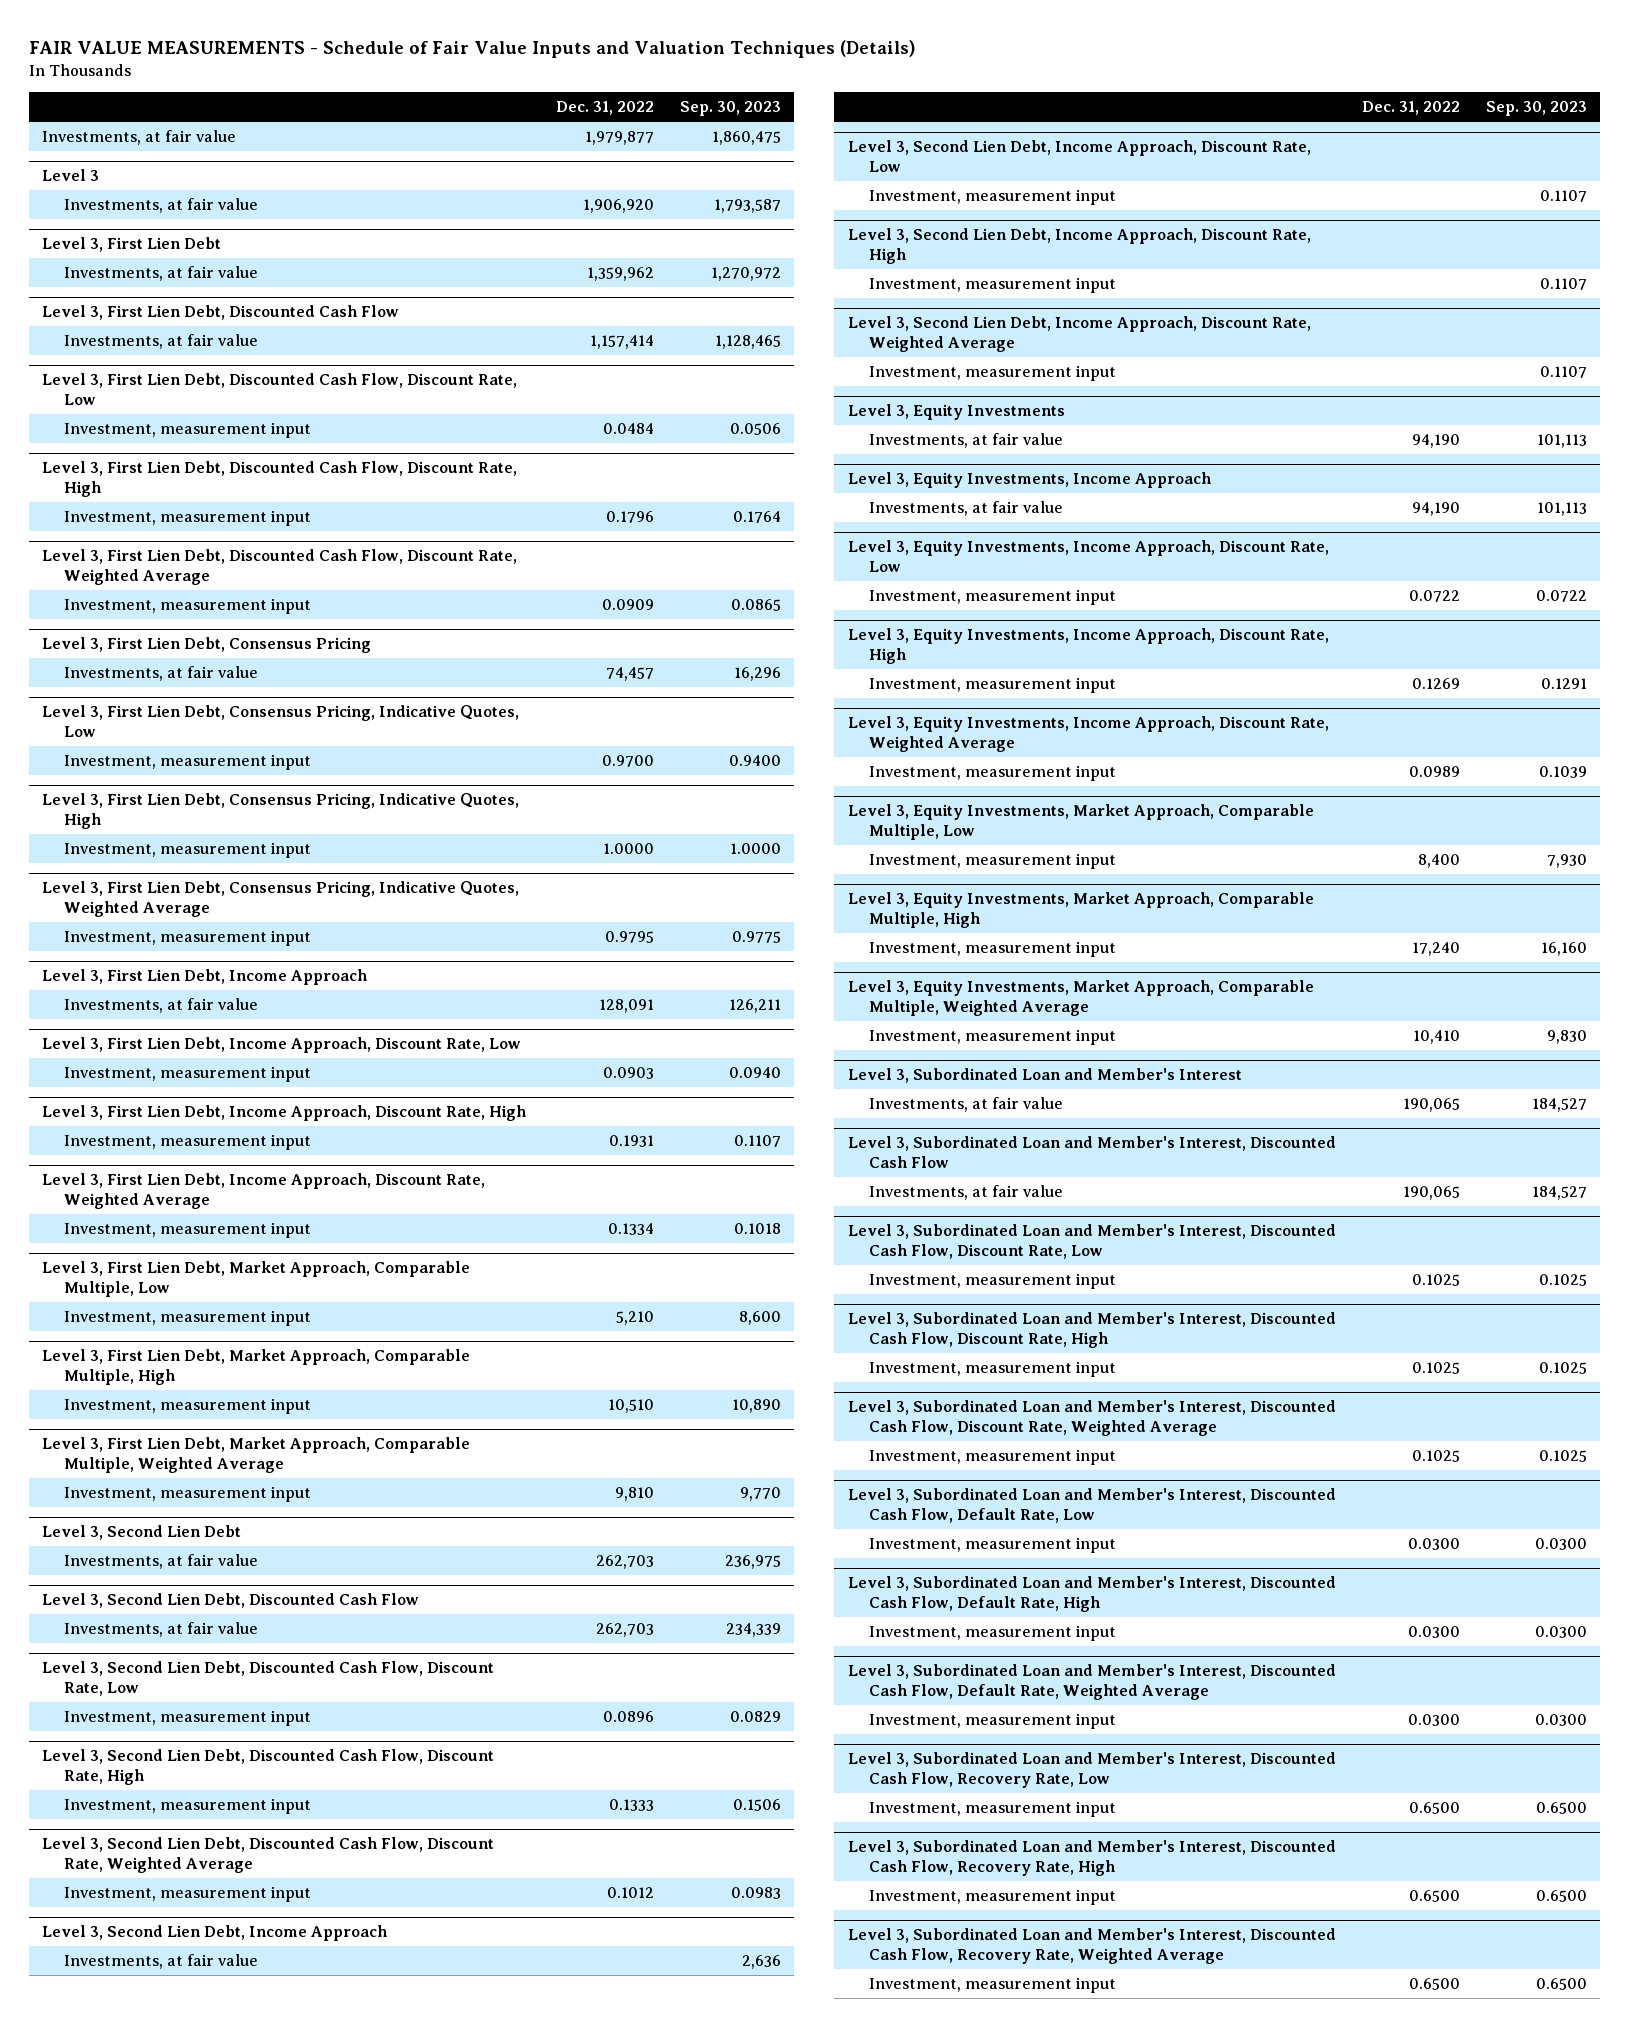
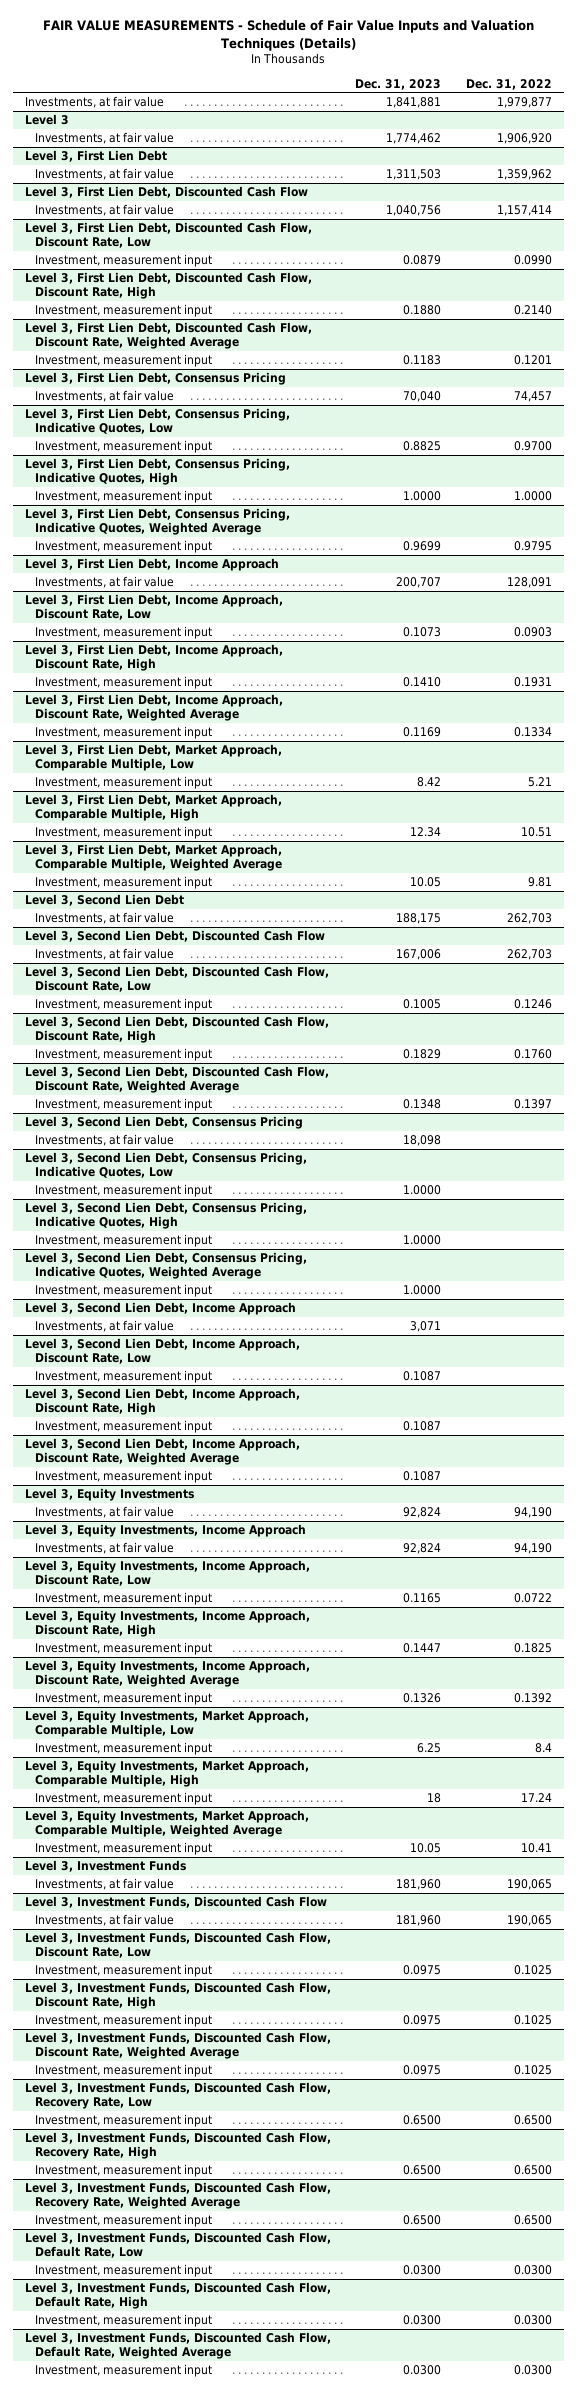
- | Dec. 31, 2022 | Sep. 30, 2023
+ | Dec. 31, 2023 | Dec. 31, 2022
@ Level 3, First Lien Debt, Discounted Cash Flow, Discount Rate, Low
- Investment, measurement input | 0.0484 | 0.0506
+ Investment, measurement input | 0.0879 | 0.0990
@ Level 3, First Lien Debt, Discounted Cash Flow, Discount Rate, High
- Investment, measurement input | 0.1796 | 0.1764
+ Investment, measurement input | 0.1880 | 0.2140
@ Level 3, First Lien Debt, Discounted Cash Flow, Discount Rate, Weighted Average
- Investment, measurement input | 0.0909 | 0.0865
+ Investment, measurement input | 0.1183 | 0.1201
@ Level 3, First Lien Debt, Market Approach, Comparable Multiple, Low
- Investment, measurement input | 5,210 | 8,600
+ Investment, measurement input | 8.42 | 5.21
@ Level 3, First Lien Debt, Market Approach, Comparable Multiple, High
- Investment, measurement input | 10,510 | 10,890
+ Investment, measurement input | 12.34 | 10.51
@ Level 3, First Lien Debt, Market Approach, Comparable Multiple, Weighted Average
- Investment, measurement input | 9,810 | 9,770
+ Investment, measurement input | 10.05 | 9.81
@ Level 3, Second Lien Debt, Discounted Cash Flow, Discount Rate, Low
- Investment, measurement input | 0.0896 | 0.0829
+ Investment, measurement input | 0.1005 | 0.1246
@ Level 3, Second Lien Debt, Discounted Cash Flow, Discount Rate, High
- Investment, measurement input | 0.1333 | 0.1506
+ Investment, measurement input | 0.1829 | 0.1760
@ Level 3, Second Lien Debt, Discounted Cash Flow, Discount Rate, Weighted Average
- Investment, measurement input | 0.1012 | 0.0983
+ Investment, measurement input | 0.1348 | 0.1397
+ Level 3, Second Lien Debt, Consensus Pricing
+ Investments, at fair value | 18,098 |
+ Level 3, Second Lien Debt, Consensus Pricing, Indicative Quotes, Low
+ Investment, measurement input | 1.0000 |
+ Level 3, Second Lien Debt, Consensus Pricing, Indicative Quotes, High
+ Investment, measurement input | 1.0000 |
+ Level 3, Second Lien Debt, Consensus Pricing, Indicative Quotes, Weighted Average
+ Investment, measurement input | 1.0000 |
@ Level 3, Equity Investments, Income Approach, Discount Rate, High
- Investment, measurement input | 0.1269 | 0.1291
+ Investment, measurement input | 0.1447 | 0.1825
@ Level 3, Equity Investments, Income Approach, Discount Rate, Weighted Average
- Investment, measurement input | 0.0989 | 0.1039
+ Investment, measurement input | 0.1326 | 0.1392
@ Level 3, Equity Investments, Market Approach, Comparable Multiple, Low
- Investment, measurement input | 8,400 | 7,930
+ Investment, measurement input | 6.25 | 8.4
@ Level 3, Equity Investments, Market Approach, Comparable Multiple, High
- Investment, measurement input | 17,240 | 16,160
+ Investment, measurement input | 18 | 17.24
@ Level 3, Equity Investments, Market Approach, Comparable Multiple, Weighted Average
- Investment, measurement input | 10,410 | 9,830
- Level 3, Subordinated Loan and Member's Interest
@ Level 3, Equity Investments, Market Approach, Comparable Multiple, Weighted Average
+ Investment, measurement input | 10.05 | 10.41
+ Level 3, Investment Funds
- Level 3, Subordinated Loan and Member's Interest, Discounted Cash Flow
+ Level 3, Investment Funds, Discounted Cash Flow
- Level 3, Subordinated Loan and Member's Interest, Discounted Cash Flow, Discount Rate, Low
+ Level 3, Investment Funds, Discounted Cash Flow, Discount Rate, Low
- Level 3, Subordinated Loan and Member's Interest, Discounted Cash Flow, Discount Rate, High
+ Level 3, Investment Funds, Discounted Cash Flow, Discount Rate, High
- Level 3, Subordinated Loan and Member's Interest, Discounted Cash Flow, Discount Rate, Weighted Average
+ Level 3, Investment Funds, Discounted Cash Flow, Discount Rate, Weighted Average
- Level 3, Subordinated Loan and Member's Interest, Discounted Cash Flow, Default Rate, Low
- Investment, measurement input | 0.0300 | 0.0300
- Level 3, Subordinated Loan and Member's Interest, Discounted Cash Flow, Default Rate, High
- Investment, measurement input | 0.0300 | 0.0300
- Level 3, Subordinated Loan and Member's Interest, Discounted Cash Flow, Default Rate, Weighted Average
- Investment, measurement input | 0.0300 | 0.0300
- Level 3, Subordinated Loan and Member's Interest, Discounted Cash Flow, Recovery Rate, Low
+ Level 3, Investment Funds, Discounted Cash Flow, Recovery Rate, Low
- Level 3, Subordinated Loan and Member's Interest, Discounted Cash Flow, Recovery Rate, High
+ Level 3, Investment Funds, Discounted Cash Flow, Recovery Rate, High
- Level 3, Subordinated Loan and Member's Interest, Discounted Cash Flow, Recovery Rate, Weighted Average
+ Level 3, Investment Funds, Discounted Cash Flow, Recovery Rate, Weighted Average
+ Level 3, Investment Funds, Discounted Cash Flow, Default Rate, Low
+ Investment, measurement input | 0.0300 | 0.0300
+ Level 3, Investment Funds, Discounted Cash Flow, Default Rate, High
+ Investment, measurement input | 0.0300 | 0.0300
+ Level 3, Investment Funds, Discounted Cash Flow, Default Rate, Weighted Average
+ Investment, measurement input | 0.0300 | 0.0300

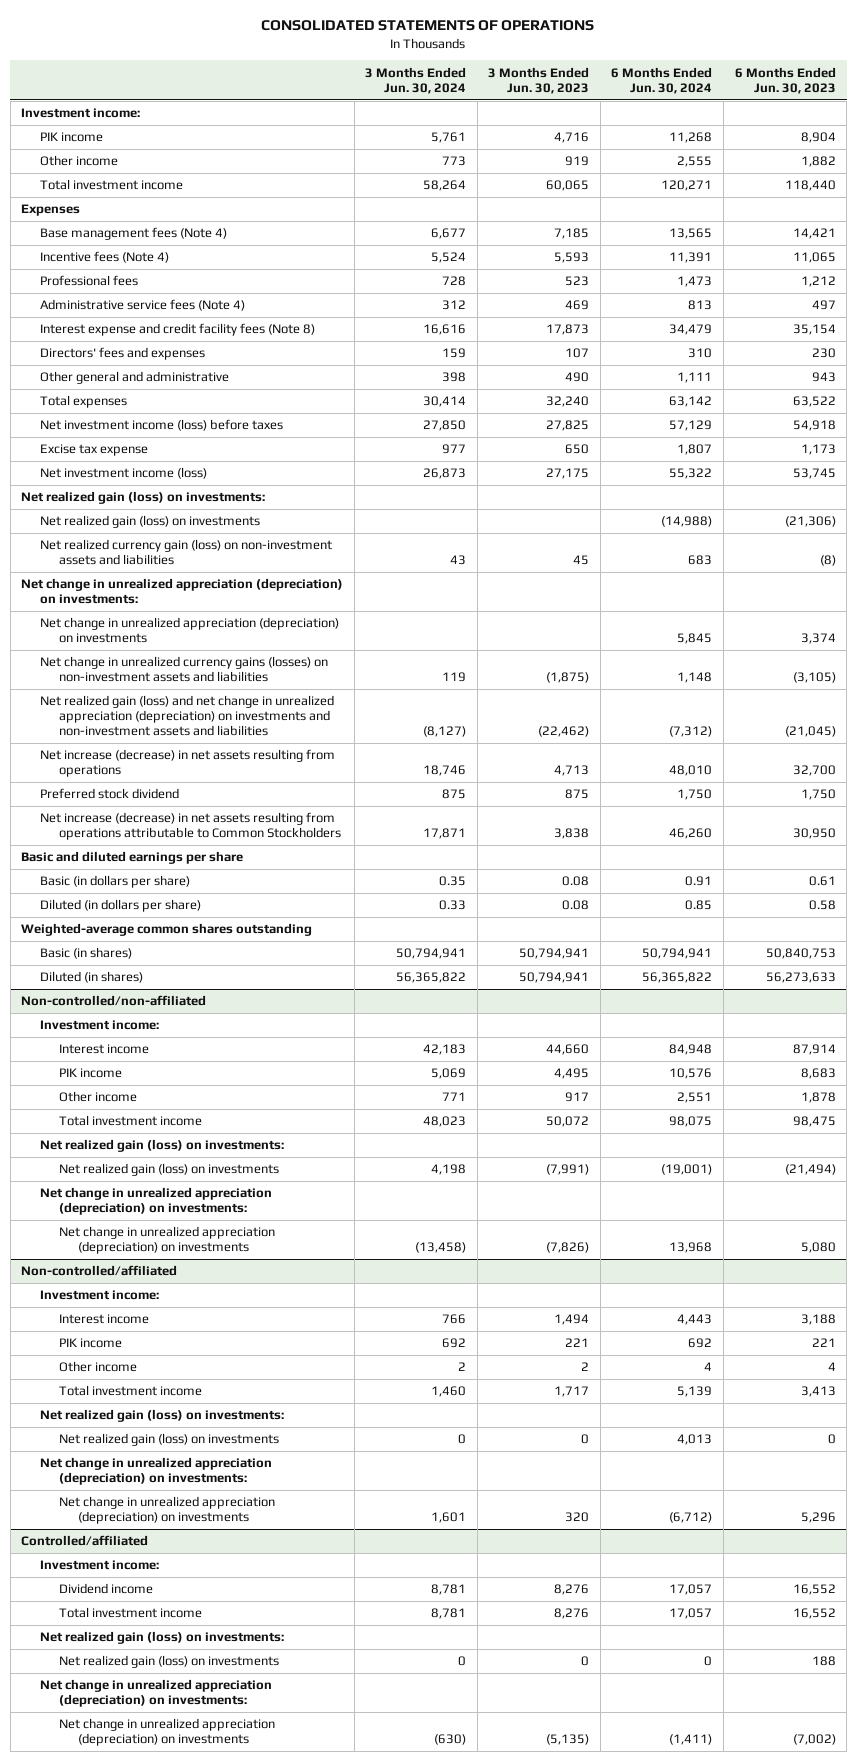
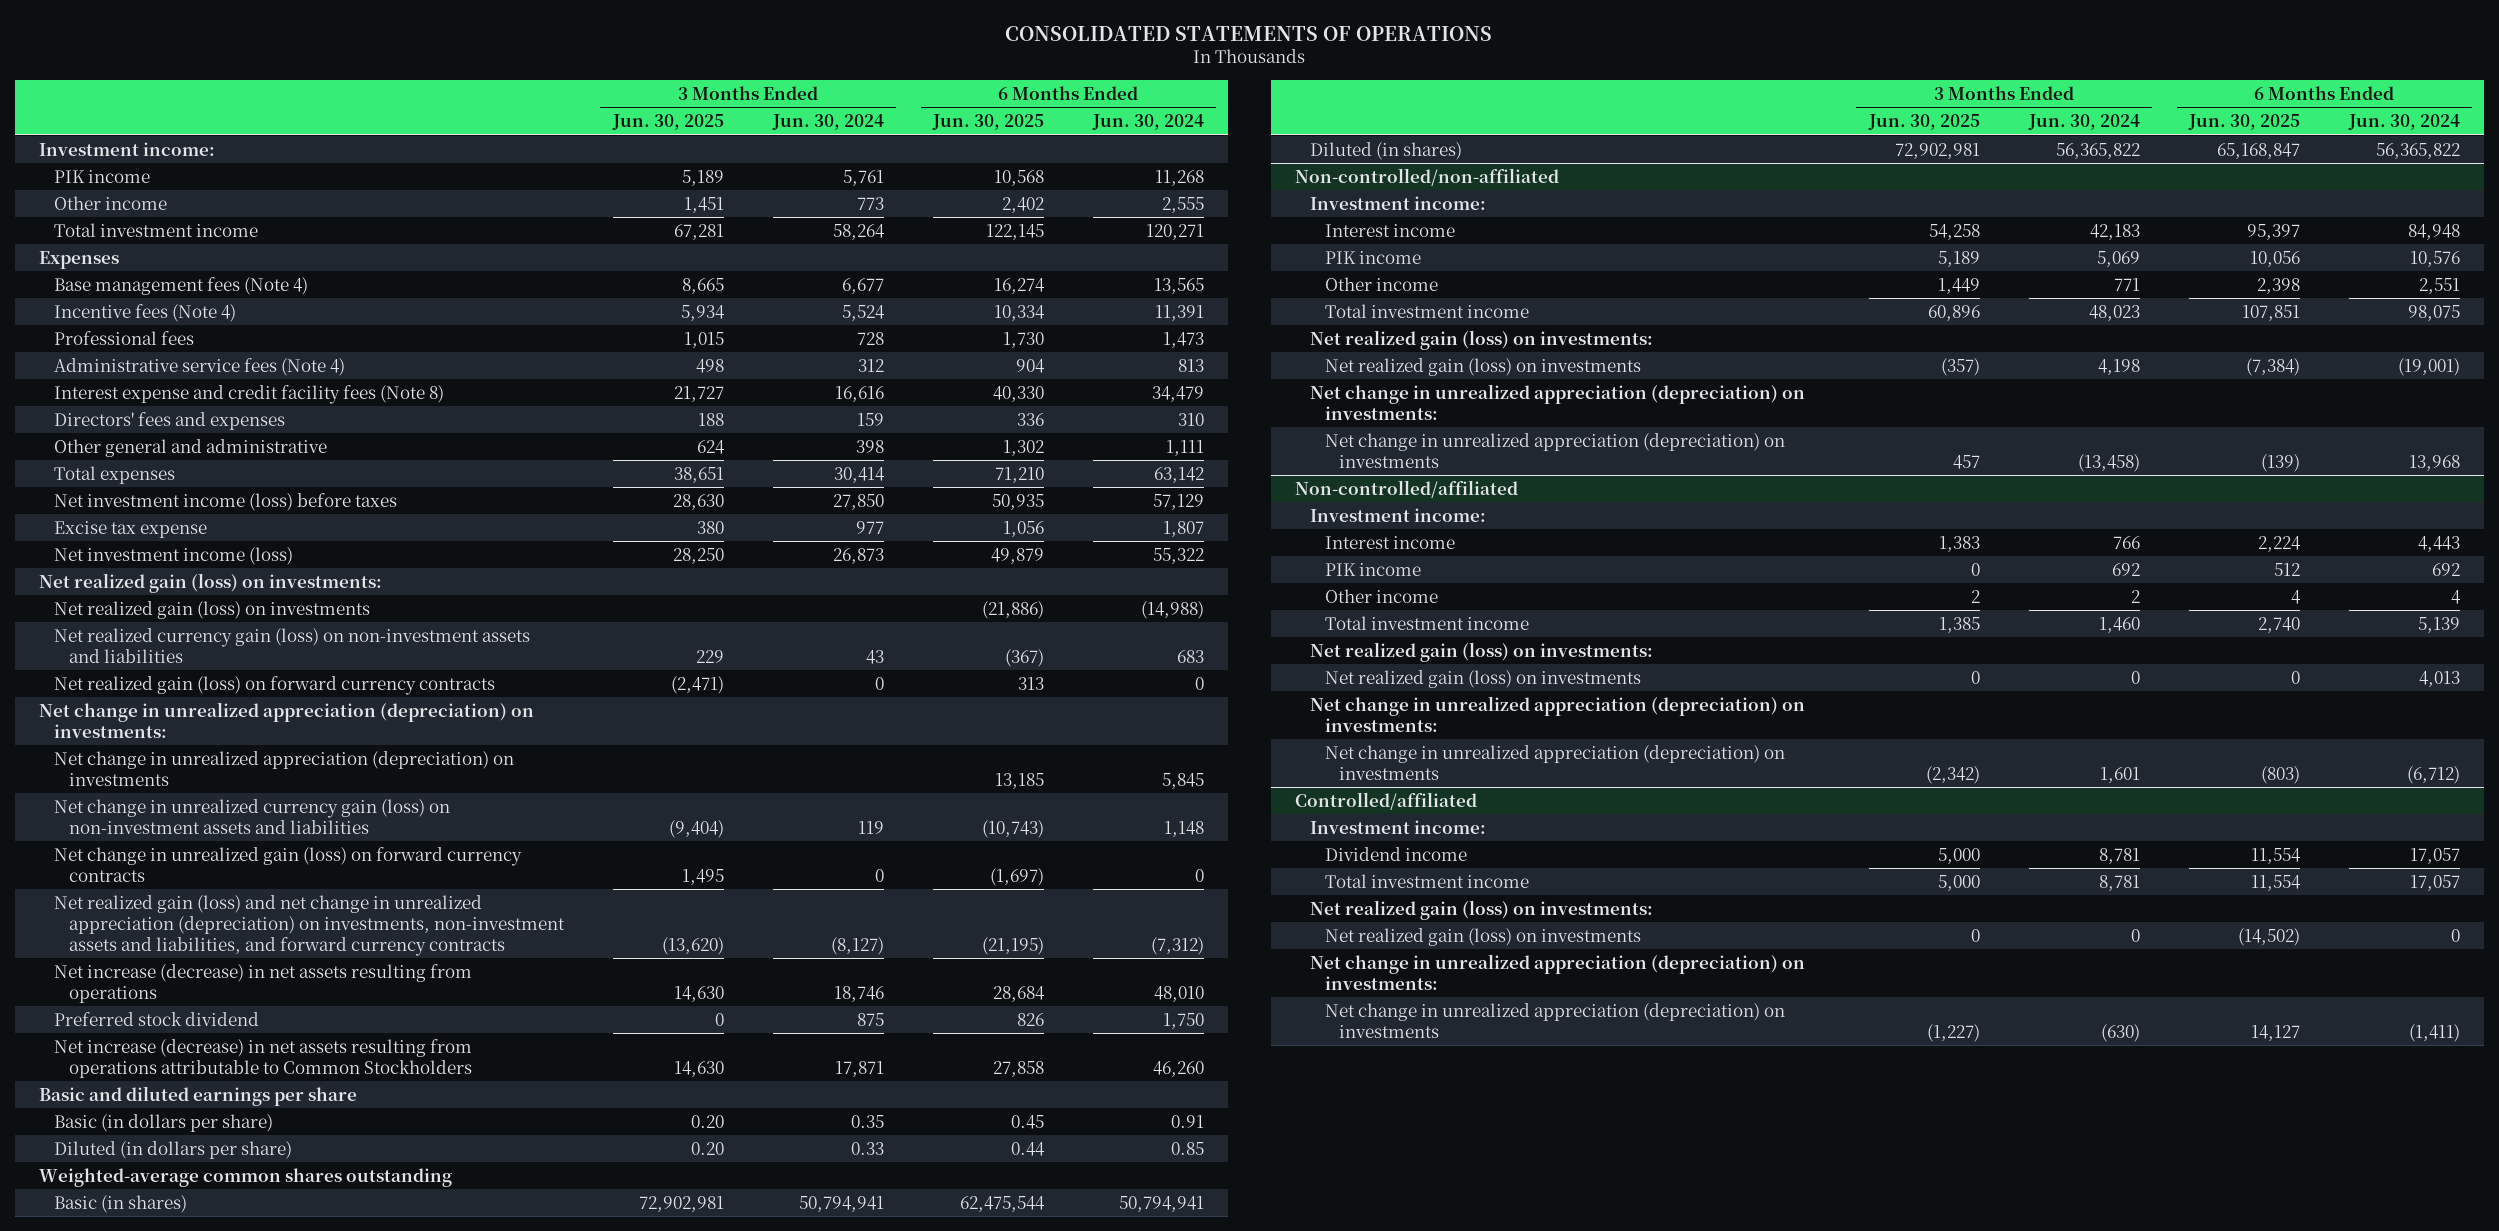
- | 3 Months Ended Jun. 30, 2024 | 3 Months Ended Jun. 30, 2023 | 6 Months Ended Jun. 30, 2024 | 6 Months Ended Jun. 30, 2023
+ | 3 Months Ended Jun. 30, 2025 | 3 Months Ended Jun. 30, 2024 | 6 Months Ended Jun. 30, 2025 | 6 Months Ended Jun. 30, 2024
+ Net realized gain (loss) on forward currency contracts | (2,471) | 0 | 313 | 0
- Net change in unrealized currency gains (losses) on non-investment assets and liabilities | 119 | (1,875) | 1,148 | (3,105)
- Net realized gain (loss) and net change in unrealized appreciation (depreciation) on investments and non-investment assets and liabilities | (8,127) | (22,462) | (7,312) | (21,045)
+ Net change in unrealized currency gain (loss) on non-investment assets and liabilities | (9,404) | 119 | (10,743) | 1,148
+ Net change in unrealized gain (loss) on forward currency contracts | 1,495 | 0 | (1,697) | 0
+ Net realized gain (loss) and net change in unrealized appreciation (depreciation) on investments, non-investment assets and liabilities, and forward currency contracts | (13,620) | (8,127) | (21,195) | (7,312)

